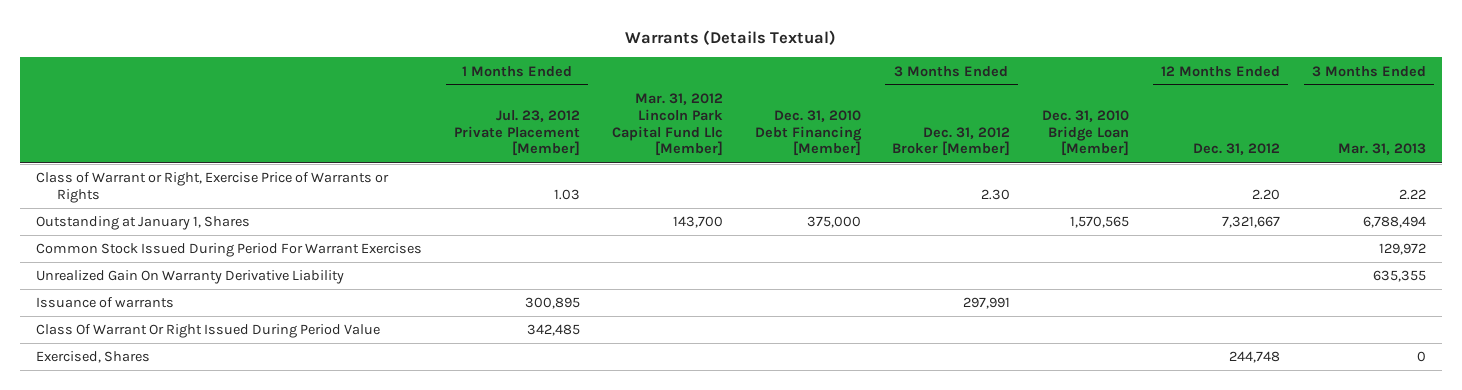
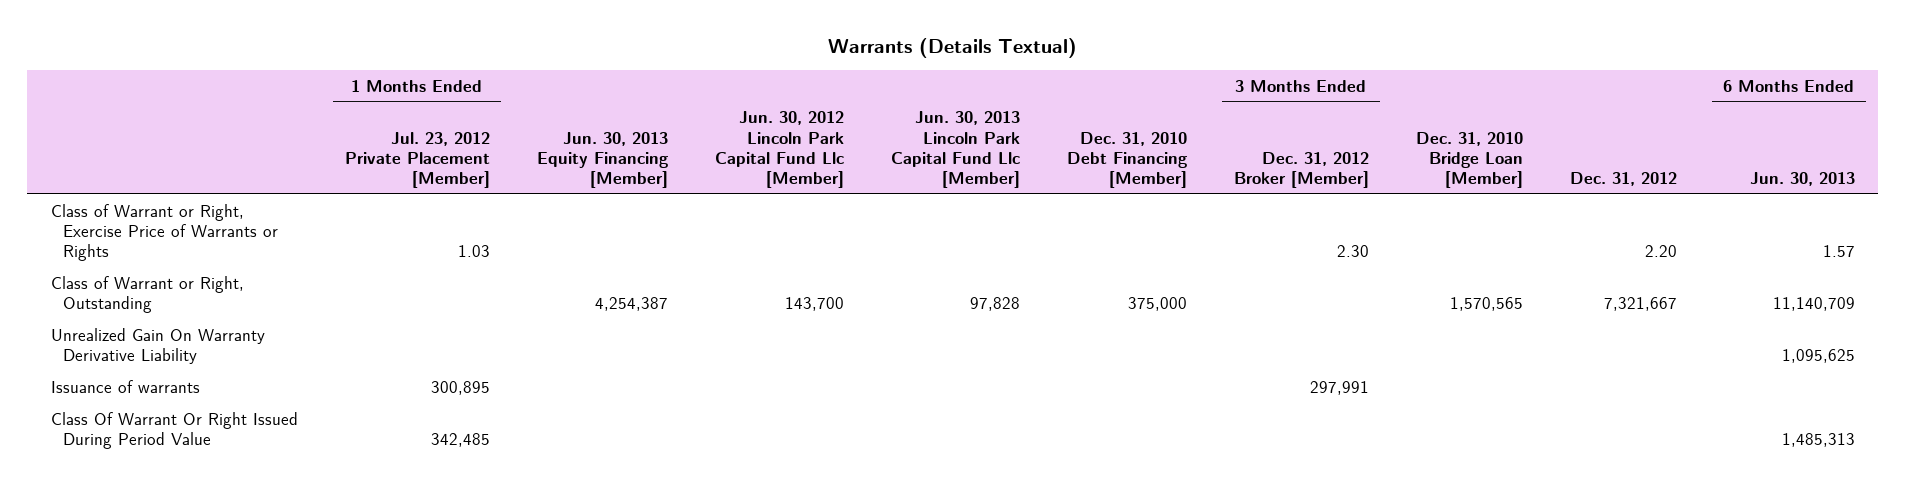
- | 1 Months Ended Jul. 23, 2012 Private Placement [Member] | Mar. 31, 2012 Lincoln Park Capital Fund Llc [Member] | Dec. 31, 2010 Debt Financing [Member] | 3 Months Ended Dec. 31, 2012 Broker [Member] | Dec. 31, 2010 Bridge Loan [Member] | 12 Months Ended Dec. 31, 2012 | 3 Months Ended Mar. 31, 2013
+ | 1 Months Ended Jul. 23, 2012 Private Placement [Member] | Jun. 30, 2013 Equity Financing [Member] | Jun. 30, 2012 Lincoln Park Capital Fund Llc [Member] | Jun. 30, 2013 Lincoln Park Capital Fund Llc [Member] | Dec. 31, 2010 Debt Financing [Member] | 3 Months Ended Dec. 31, 2012 Broker [Member] | Dec. 31, 2010 Bridge Loan [Member] | Dec. 31, 2012 | 6 Months Ended Jun. 30, 2013
- Outstanding at January 1, Shares | | 143,700 | 375,000 | | 1,570,565 | 7,321,667 | 6,788,494
- Common Stock Issued During Period For Warrant Exercises | | | | | | | 129,972
+ Class of Warrant or Right, Outstanding | | 4,254,387 | 143,700 | 97,828 | 375,000 | | 1,570,565 | 7,321,667 | 11,140,709
- Exercised, Shares | | | | | | 244,748 | 0

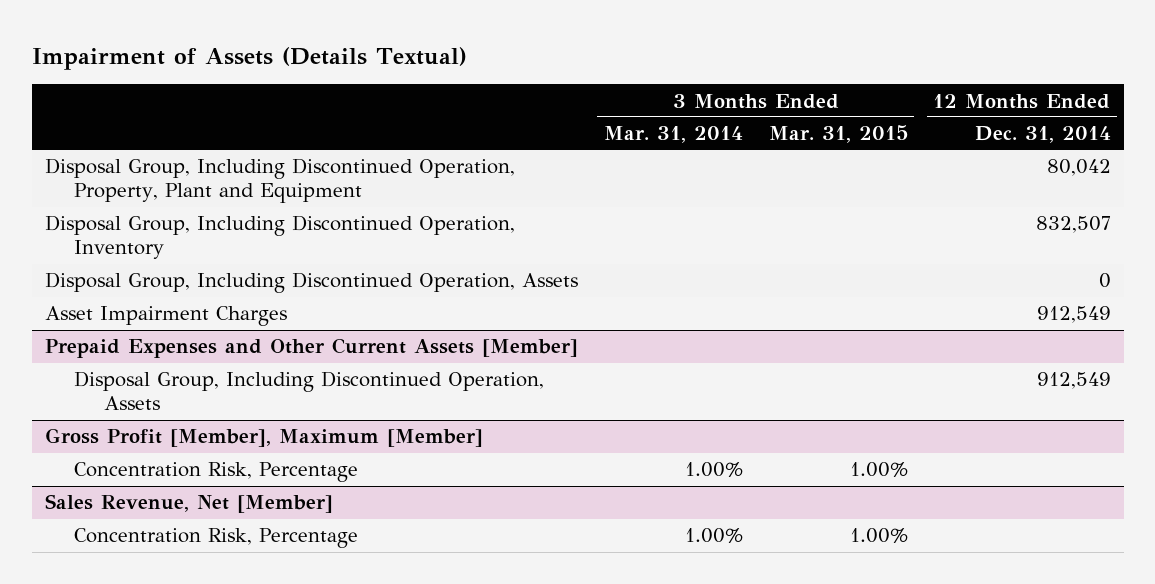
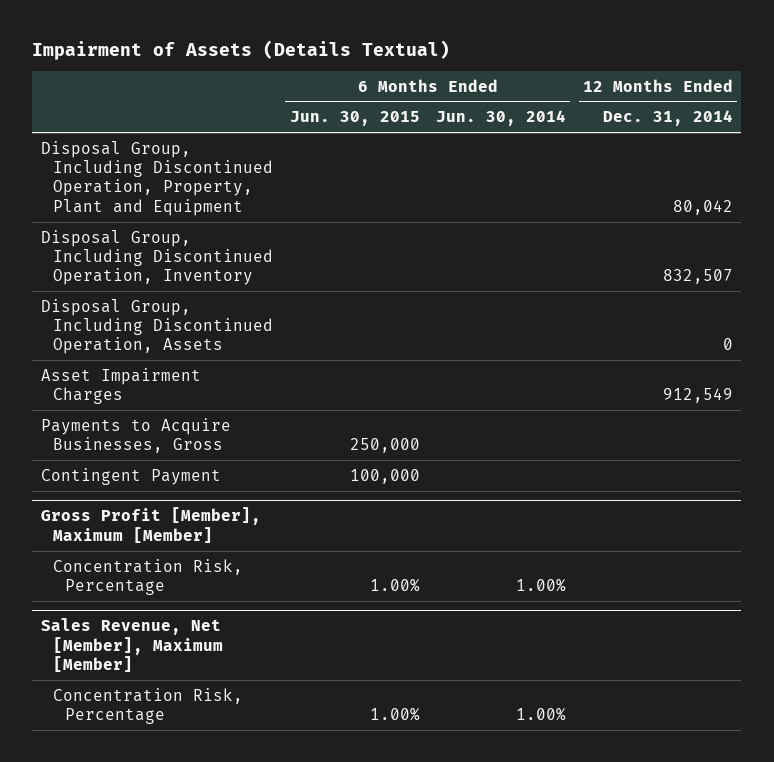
- | 3 Months Ended Mar. 31, 2014 | 3 Months Ended Mar. 31, 2015 | 12 Months Ended Dec. 31, 2014
+ | 6 Months Ended Jun. 30, 2015 | 6 Months Ended Jun. 30, 2014 | 12 Months Ended Dec. 31, 2014
- Prepaid Expenses and Other Current Assets [Member]
- Disposal Group, Including Discontinued Operation, Assets | | | 912,549
+ Payments to Acquire Businesses, Gross | 250,000 | |
+ Contingent Payment | 100,000 | |
- Sales Revenue, Net [Member]
+ Sales Revenue, Net [Member], Maximum [Member]

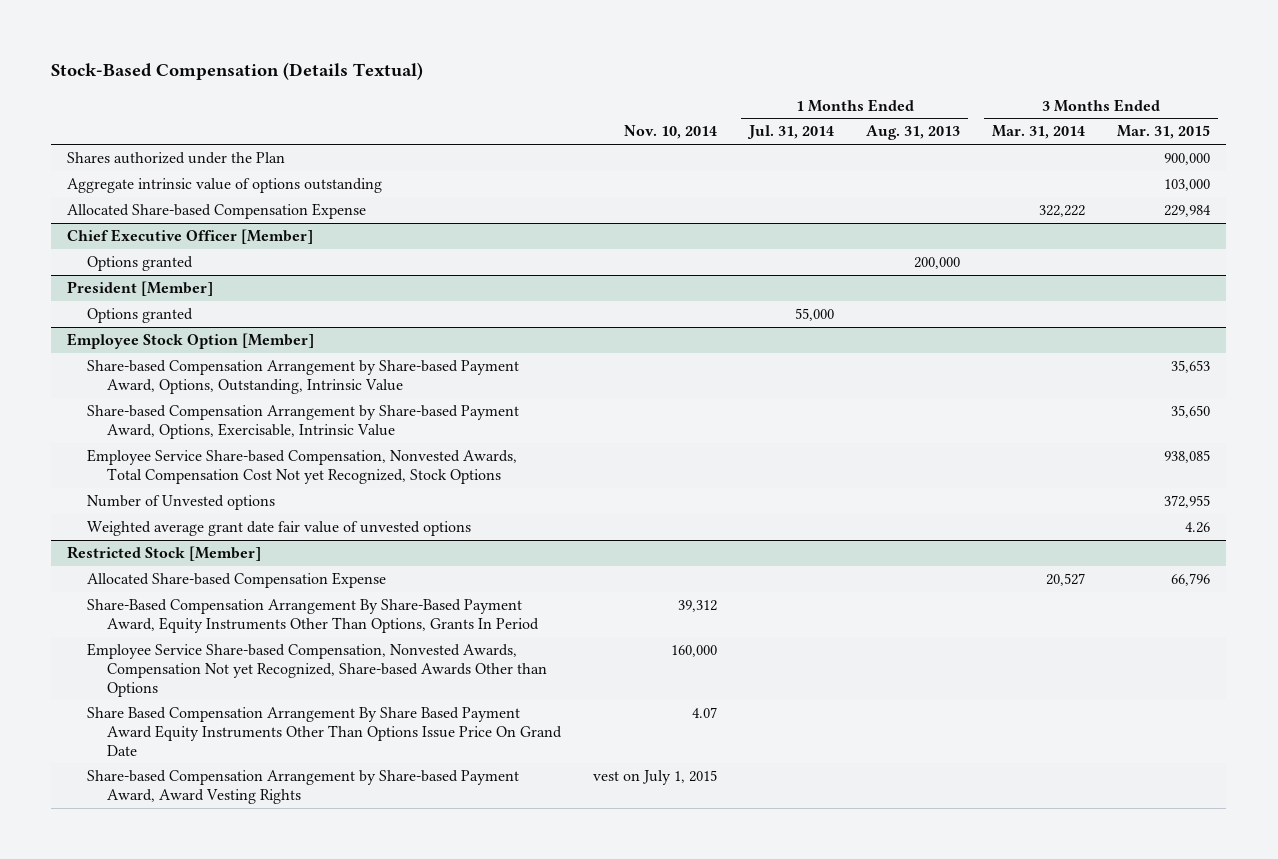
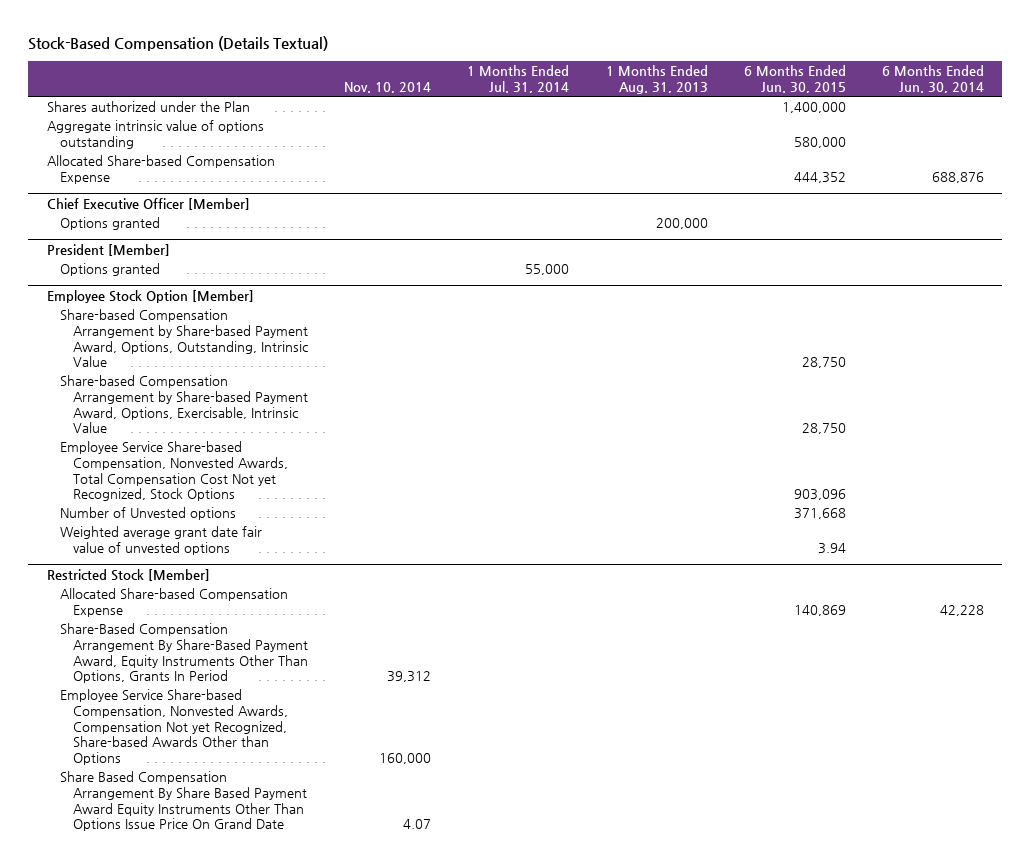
- | Nov. 10, 2014 | 1 Months Ended Jul. 31, 2014 | 1 Months Ended Aug. 31, 2013 | 3 Months Ended Mar. 31, 2014 | 3 Months Ended Mar. 31, 2015
+ | Nov. 10, 2014 | 1 Months Ended Jul. 31, 2014 | 1 Months Ended Aug. 31, 2013 | 6 Months Ended Jun. 30, 2015 | 6 Months Ended Jun. 30, 2014
@ Restricted Stock [Member]
- Share-based Compensation Arrangement by Share-based Payment Award, Award Vesting Rights | vest on July 1, 2015 | | | |

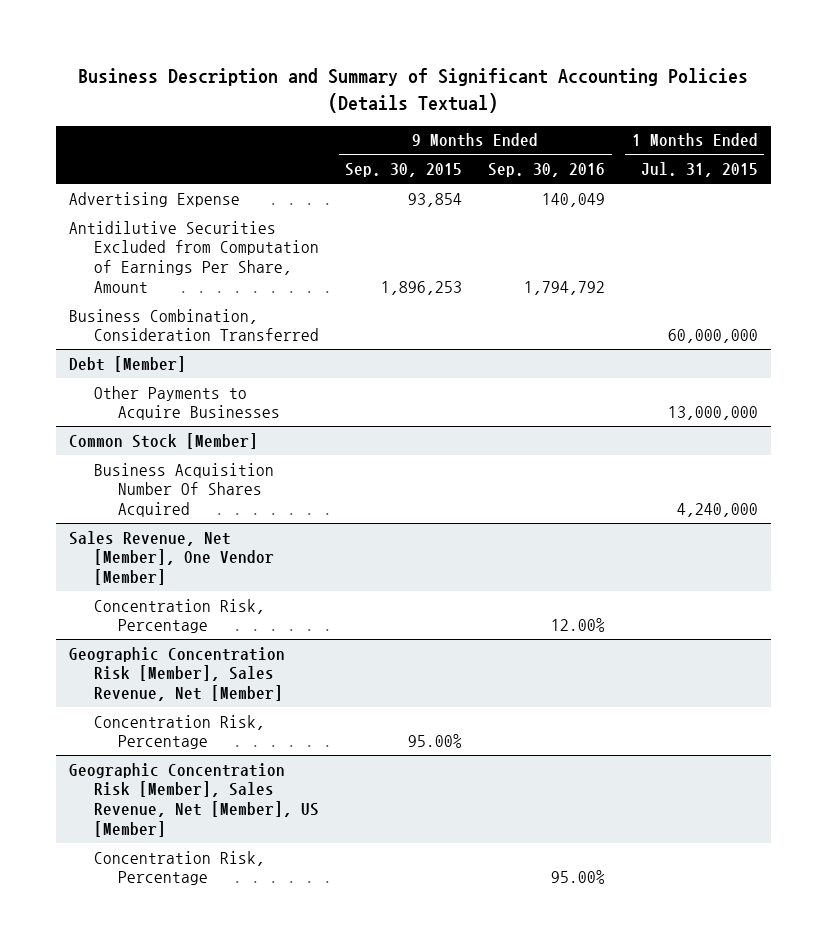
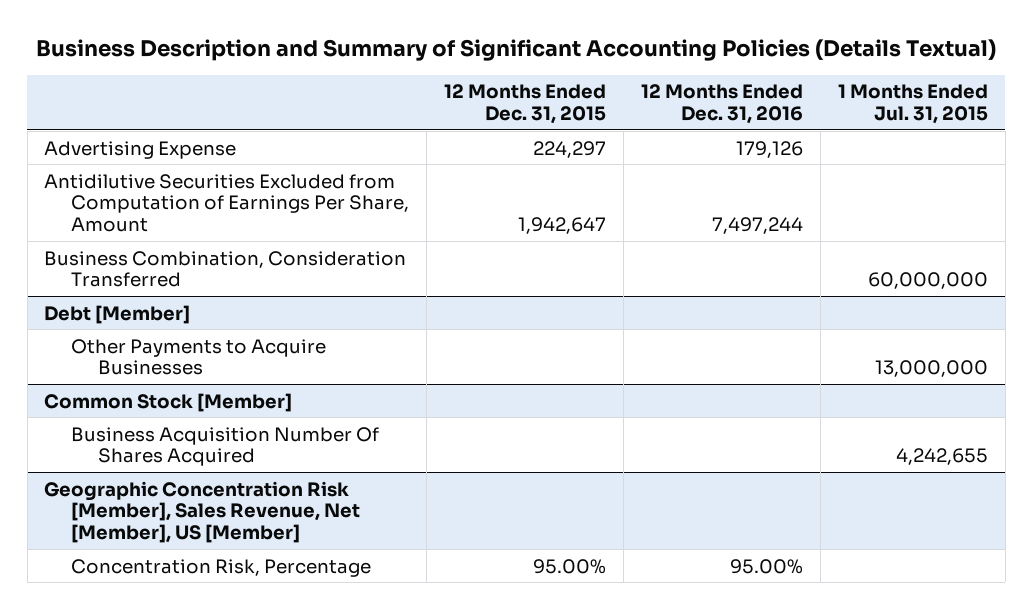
- | 9 Months Ended Sep. 30, 2015 | 9 Months Ended Sep. 30, 2016 | 1 Months Ended Jul. 31, 2015
+ | 12 Months Ended Dec. 31, 2015 | 12 Months Ended Dec. 31, 2016 | 1 Months Ended Jul. 31, 2015
@ Common Stock [Member]
- Business Acquisition Number Of Shares Acquired | | | 4,240,000
- Sales Revenue, Net [Member], One Vendor [Member]
- Concentration Risk, Percentage | | 12.00% |
- Geographic Concentration Risk [Member], Sales Revenue, Net [Member]
- Concentration Risk, Percentage | 95.00% | |
@ Common Stock [Member]
+ Business Acquisition Number Of Shares Acquired | | | 4,242,655

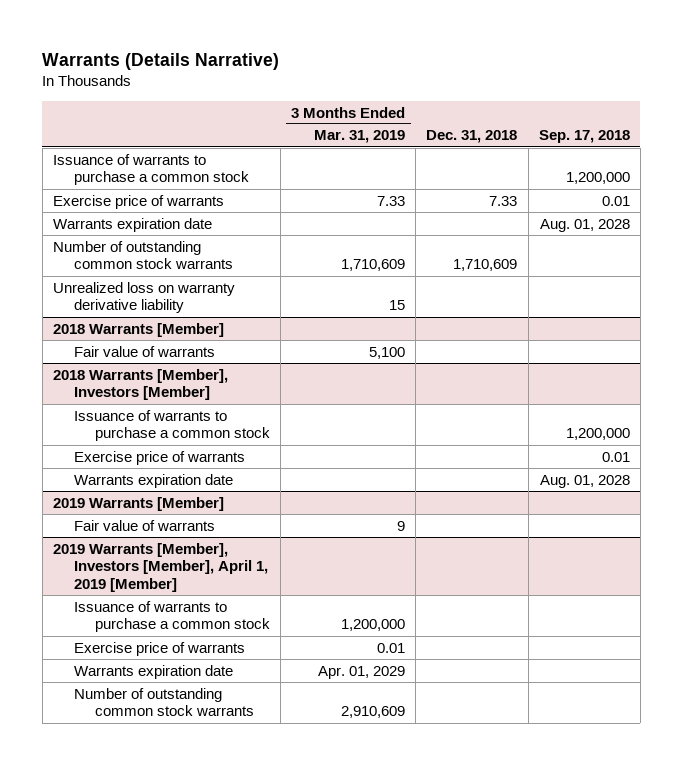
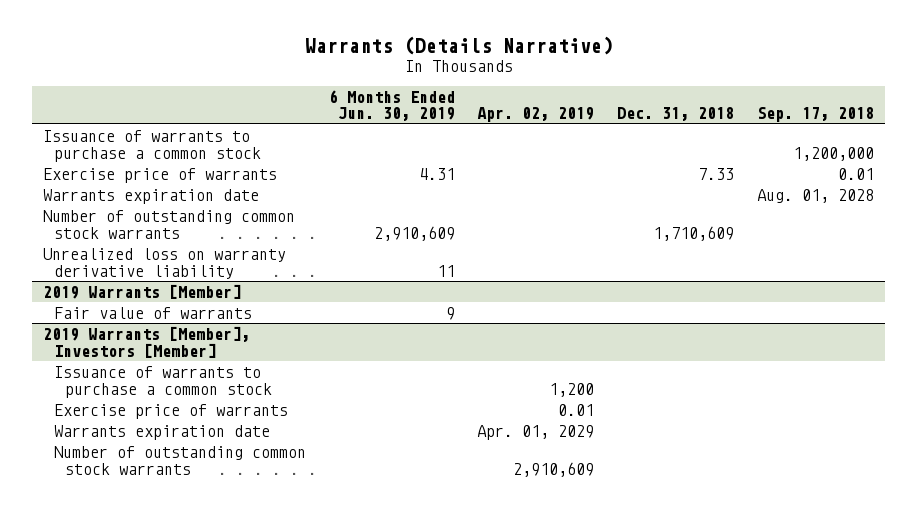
- | 3 Months Ended Mar. 31, 2019 | Dec. 31, 2018 | Sep. 17, 2018
+ | 6 Months Ended Jun. 30, 2019 | Apr. 02, 2019 | Dec. 31, 2018 | Sep. 17, 2018
- 2018 Warrants [Member]
- Fair value of warrants | 5,100 | |
- 2018 Warrants [Member], Investors [Member]
- Issuance of warrants to purchase a common stock | | | 1,200,000
- Exercise price of warrants | | | 0.01
- Warrants expiration date | | | Aug. 01, 2028
- 2019 Warrants [Member], Investors [Member], April 1, 2019 [Member]
+ 2019 Warrants [Member], Investors [Member]

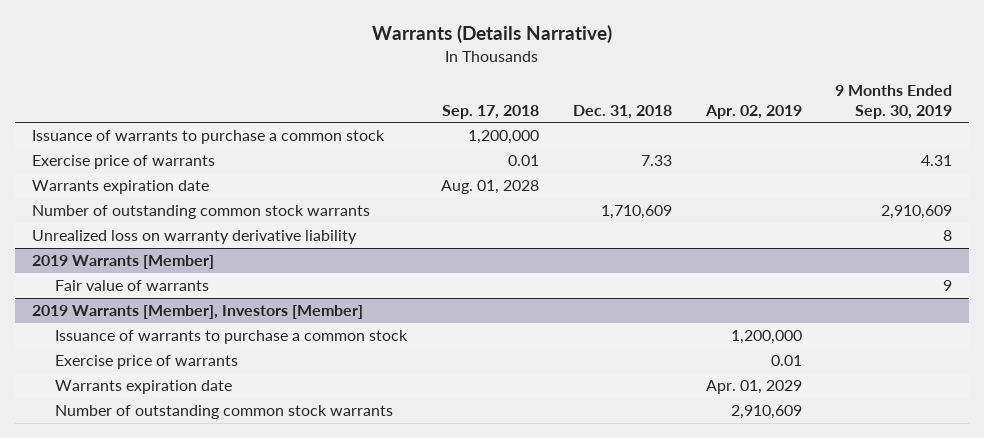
- | 6 Months Ended Jun. 30, 2019 | Apr. 02, 2019 | Dec. 31, 2018 | Sep. 17, 2018
+ | Sep. 17, 2018 | Dec. 31, 2018 | Apr. 02, 2019 | 9 Months Ended Sep. 30, 2019
@ 2019 Warrants [Member], Investors [Member]
- Issuance of warrants to purchase a common stock | | 1,200 | |
+ Issuance of warrants to purchase a common stock | | | 1,200,000 |

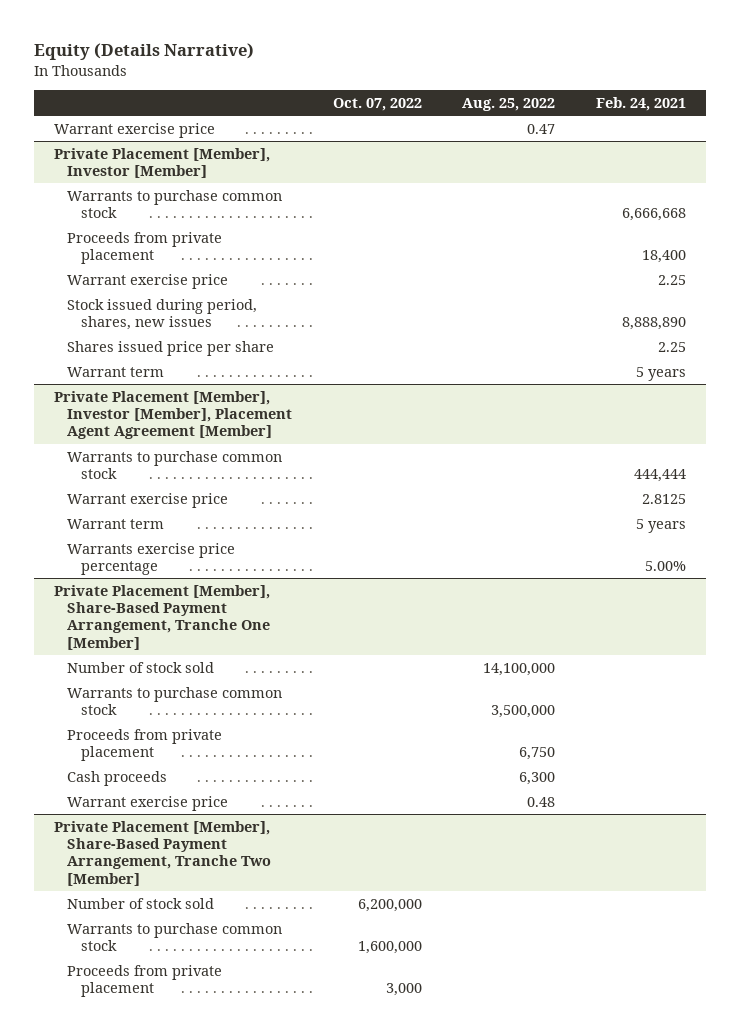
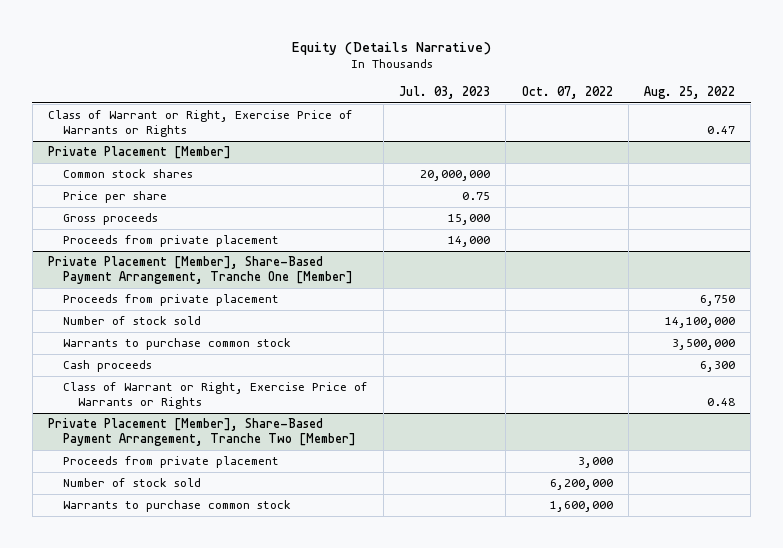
- | Oct. 07, 2022 | Aug. 25, 2022 | Feb. 24, 2021
+ | Jul. 03, 2023 | Oct. 07, 2022 | Aug. 25, 2022
- Warrant exercise price | | 0.47 |
- Private Placement [Member], Investor [Member]
- Warrants to purchase common stock | | | 6,666,668
+ Class of Warrant or Right, Exercise Price of Warrants or Rights | | | 0.47
+ Private Placement [Member]
+ Common stock shares | 20,000,000 | |
+ Price per share | 0.75 | |
+ Gross proceeds | 15,000 | |
- Warrant exercise price | | | 2.25
- Stock issued during period, shares, new issues | | | 8,888,890
- Shares issued price per share | | | 2.25
- Warrant term | | | 5 years
- Private Placement [Member], Investor [Member], Placement Agent Agreement [Member]
- Warrants to purchase common stock | | | 444,444
- Warrant exercise price | | | 2.8125
- Warrant term | | | 5 years
- Warrants exercise price percentage | | | 5.00%
@ Private Placement [Member], Share-Based Payment Arrangement, Tranche One [Member]
moved up: Proceeds from private placement | | | 6,750
- Warrant exercise price | | 0.48 |
+ Class of Warrant or Right, Exercise Price of Warrants or Rights | | | 0.48
@ Private Placement [Member], Share-Based Payment Arrangement, Tranche Two [Member]
moved up: Proceeds from private placement | | 3,000 |

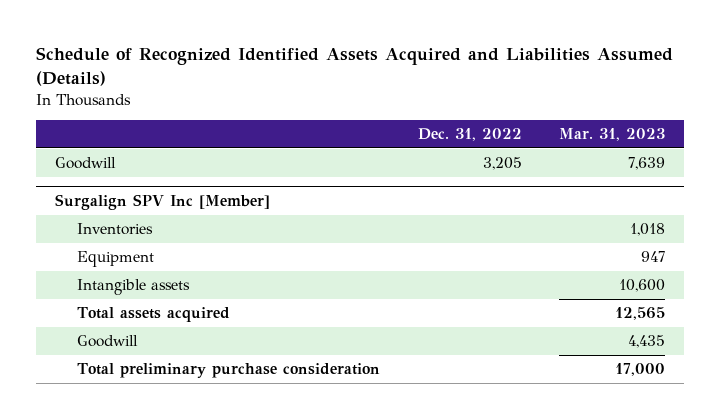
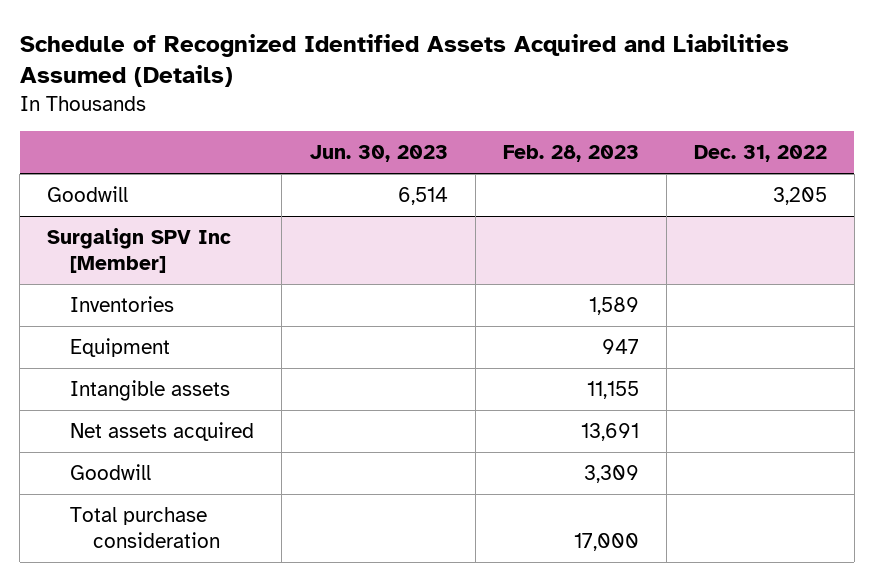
- | Dec. 31, 2022 | Mar. 31, 2023
+ | Jun. 30, 2023 | Feb. 28, 2023 | Dec. 31, 2022
@ Surgalign SPV Inc [Member]
- Total assets acquired | | 12,565
+ Net assets acquired | | 13,691 |
- Total preliminary purchase consideration | | 17,000
+ Total purchase consideration | | 17,000 |

